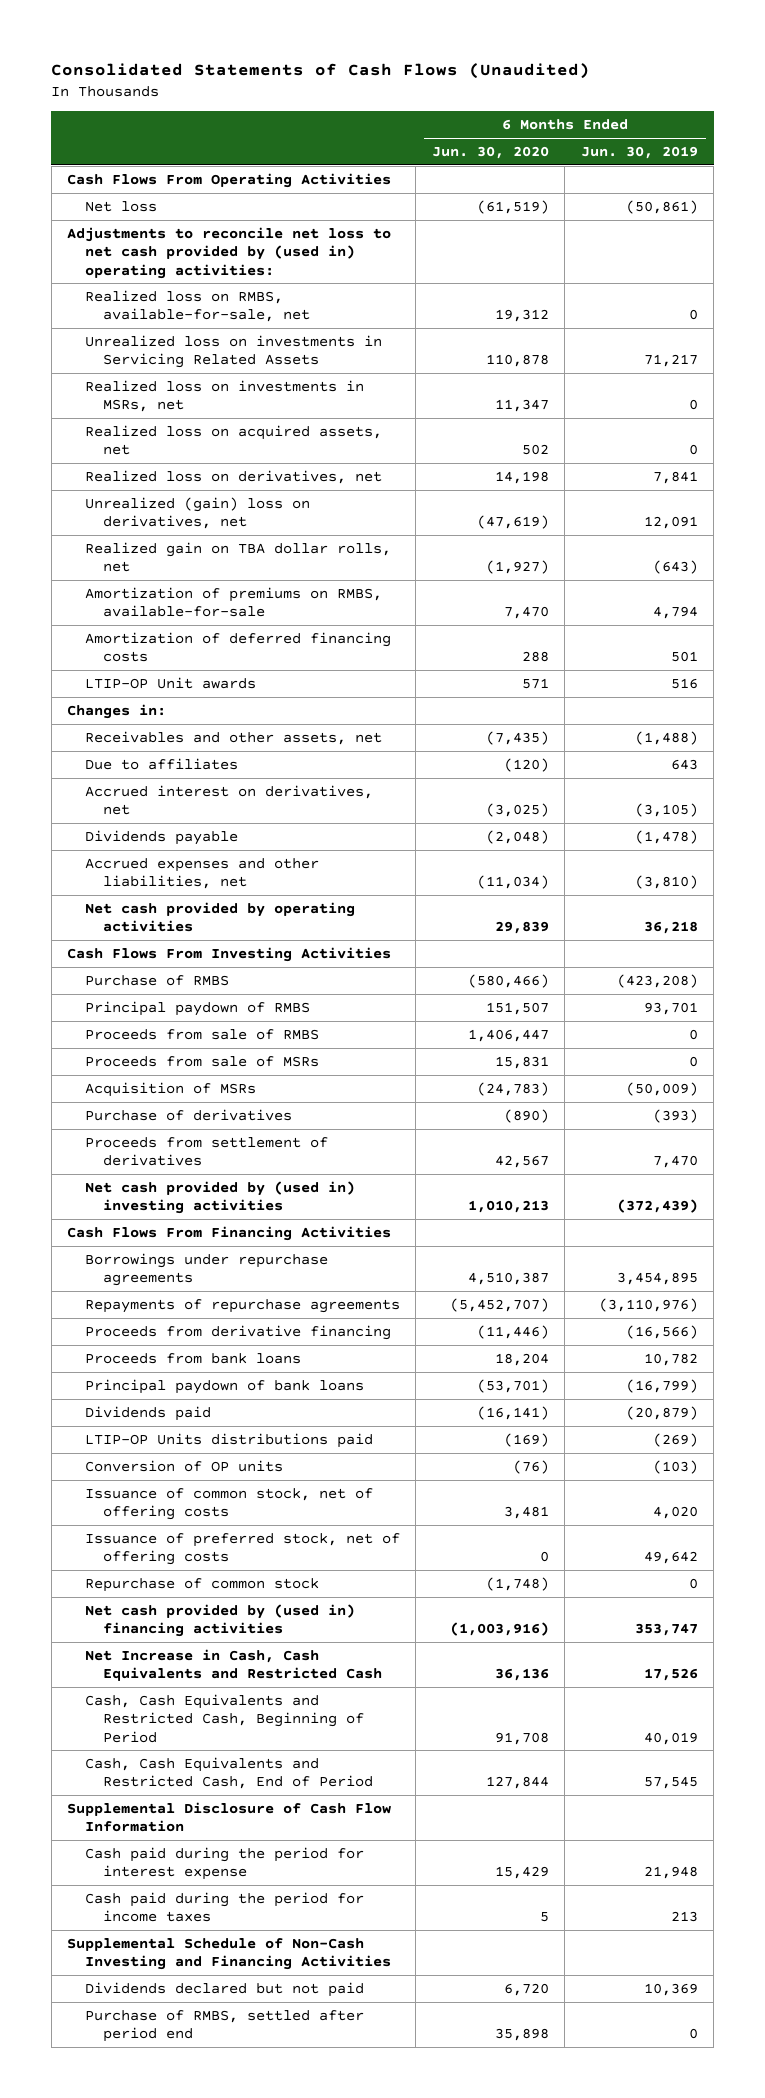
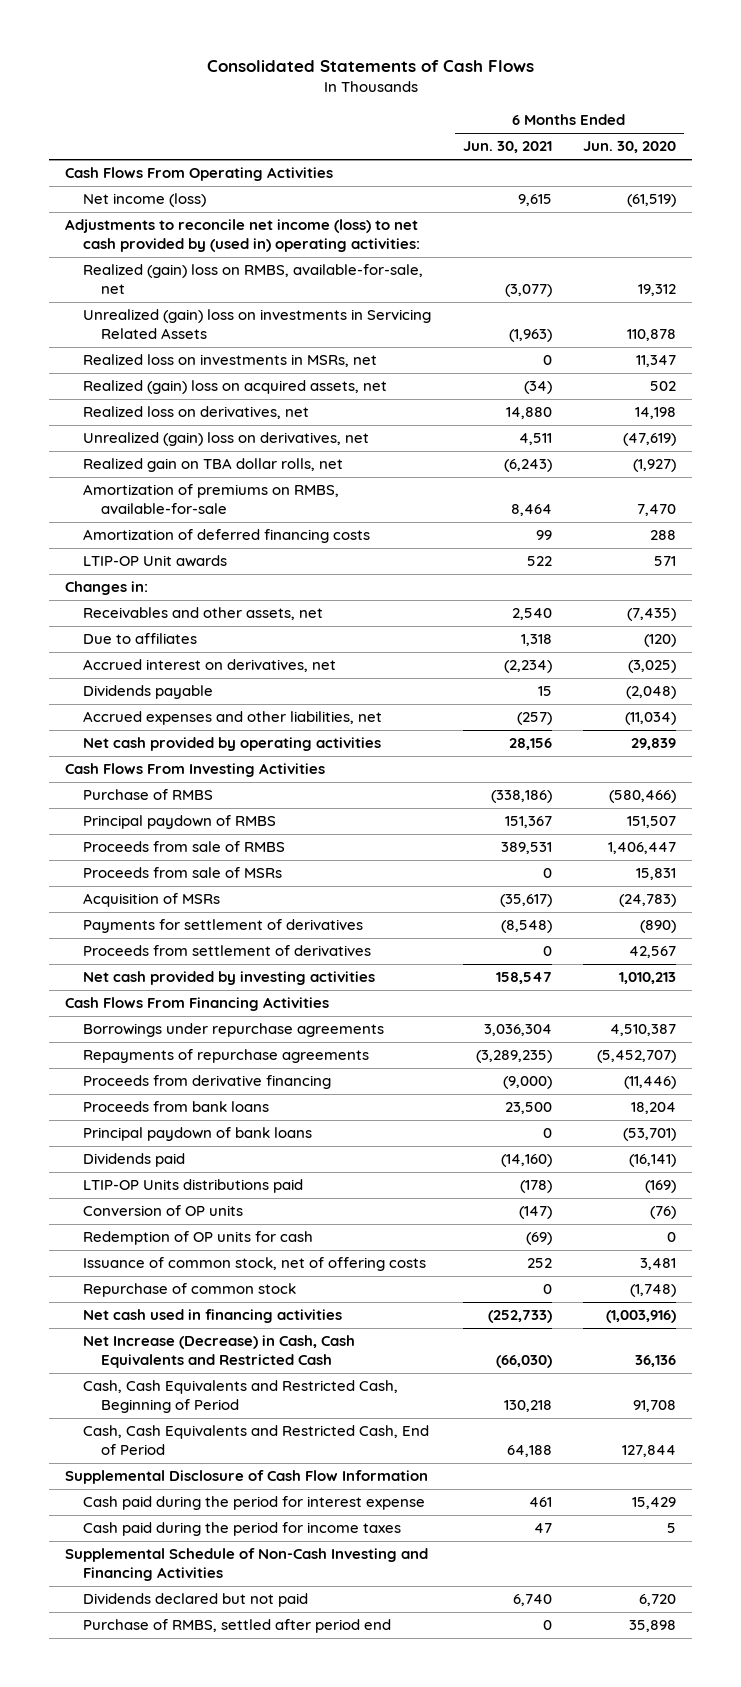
- Consolidated Statements of Cash Flows (Unaudited)
+ Consolidated Statements of Cash Flows
- | 6 Months Ended Jun. 30, 2020 | 6 Months Ended Jun. 30, 2019
+ | 6 Months Ended Jun. 30, 2021 | 6 Months Ended Jun. 30, 2020
- Net loss | (61,519) | (50,861)
- Adjustments to reconcile net loss to net cash provided by (used in) operating activities:
- Realized loss on RMBS, available-for-sale, net | 19,312 | 0
- Unrealized loss on investments in Servicing Related Assets | 110,878 | 71,217
+ Net income (loss) | 9,615 | (61,519)
+ Adjustments to reconcile net income (loss) to net cash provided by (used in) operating activities:
+ Realized (gain) loss on RMBS, available-for-sale, net | (3,077) | 19,312
+ Unrealized (gain) loss on investments in Servicing Related Assets | (1,963) | 110,878
- Realized loss on acquired assets, net | 502 | 0
+ Realized (gain) loss on acquired assets, net | (34) | 502
- Purchase of derivatives | (890) | (393)
+ Payments for settlement of derivatives | (8,548) | (890)
- Net cash provided by (used in) investing activities | 1,010,213 | (372,439)
+ Net cash provided by investing activities | 158,547 | 1,010,213
+ Redemption of OP units for cash | (69) | 0
- Issuance of preferred stock, net of offering costs | 0 | 49,642
- Net cash provided by (used in) financing activities | (1,003,916) | 353,747
- Net Increase in Cash, Cash Equivalents and Restricted Cash | 36,136 | 17,526
+ Net cash used in financing activities | (252,733) | (1,003,916)
+ Net Increase (Decrease) in Cash, Cash Equivalents and Restricted Cash | (66,030) | 36,136

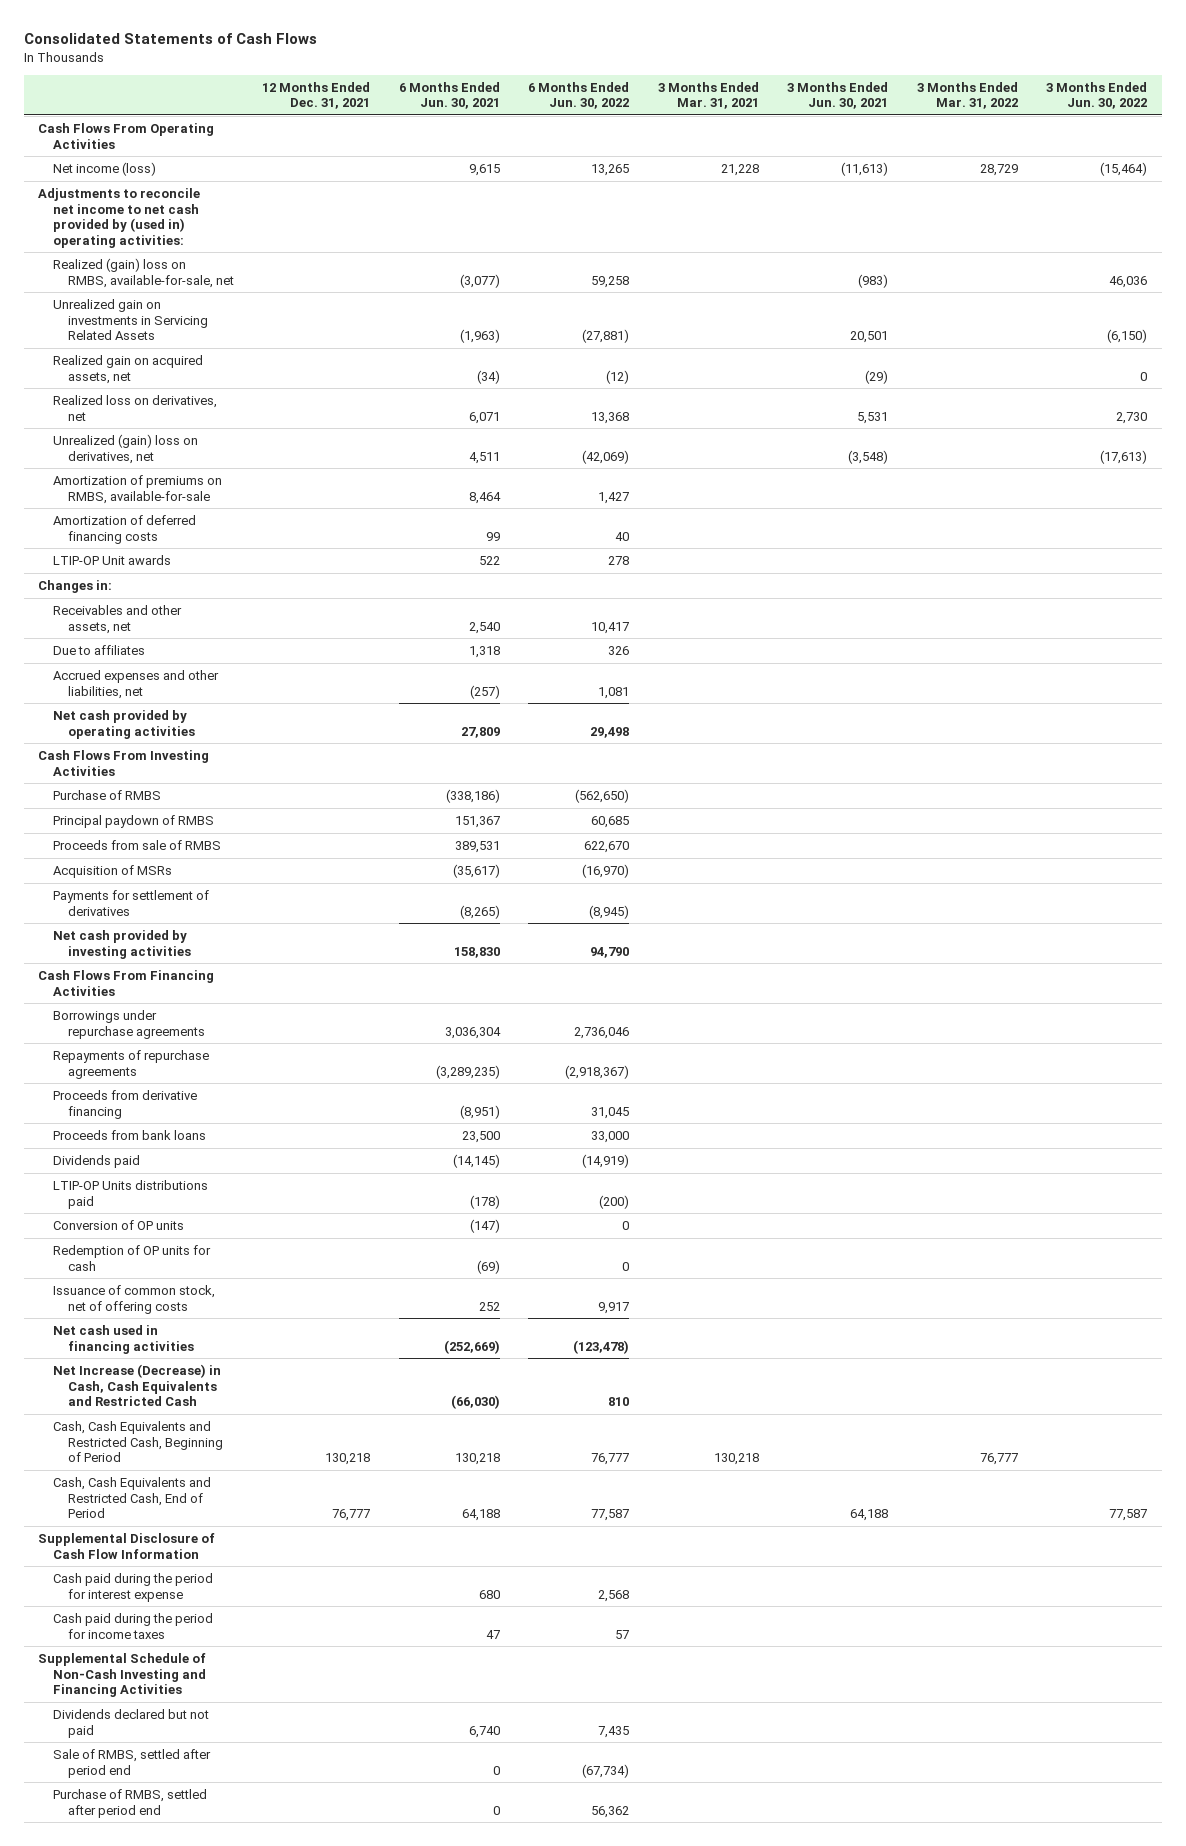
- | 6 Months Ended Jun. 30, 2021 | 6 Months Ended Jun. 30, 2020
+ | 12 Months Ended Dec. 31, 2021 | 6 Months Ended Jun. 30, 2021 | 6 Months Ended Jun. 30, 2022 | 3 Months Ended Mar. 31, 2021 | 3 Months Ended Jun. 30, 2021 | 3 Months Ended Mar. 31, 2022 | 3 Months Ended Jun. 30, 2022
- Adjustments to reconcile net income (loss) to net cash provided by (used in) operating activities:
+ Adjustments to reconcile net income to net cash provided by (used in) operating activities:
- Unrealized (gain) loss on investments in Servicing Related Assets | (1,963) | 110,878
- Realized loss on investments in MSRs, net | 0 | 11,347
- Realized (gain) loss on acquired assets, net | (34) | 502
- Realized loss on derivatives, net | 14,880 | 14,198
+ Unrealized gain on investments in Servicing Related Assets | | (1,963) | (27,881) | | 20,501 | | (6,150)
+ Realized gain on acquired assets, net | | (34) | (12) | | (29) | | 0
+ Realized loss on derivatives, net | | 6,071 | 13,368 | | 5,531 | | 2,730
- Realized gain on TBA dollar rolls, net | (6,243) | (1,927)
- Accrued interest on derivatives, net | (2,234) | (3,025)
- Dividends payable | 15 | (2,048)
- Net cash provided by operating activities | 28,156 | 29,839
+ Net cash provided by operating activities | | 27,809 | 29,498 | | | |
- Proceeds from sale of MSRs | 0 | 15,831
- Payments for settlement of derivatives | (8,548) | (890)
- Proceeds from settlement of derivatives | 0 | 42,567
- Net cash provided by investing activities | 158,547 | 1,010,213
+ Payments for settlement of derivatives | | (8,265) | (8,945) | | | |
+ Net cash provided by investing activities | | 158,830 | 94,790 | | | |
- Proceeds from derivative financing | (9,000) | (11,446)
+ Proceeds from derivative financing | | (8,951) | 31,045 | | | |
- Principal paydown of bank loans | 0 | (53,701)
- Dividends paid | (14,160) | (16,141)
+ Dividends paid | | (14,145) | (14,919) | | | |
- Repurchase of common stock | 0 | (1,748)
- Net cash used in financing activities | (252,733) | (1,003,916)
+ Net cash used in financing activities | | (252,669) | (123,478) | | | |
- Cash paid during the period for interest expense | 461 | 15,429
+ Cash paid during the period for interest expense | | 680 | 2,568 | | | |
+ Sale of RMBS, settled after period end | | 0 | (67,734) | | | |

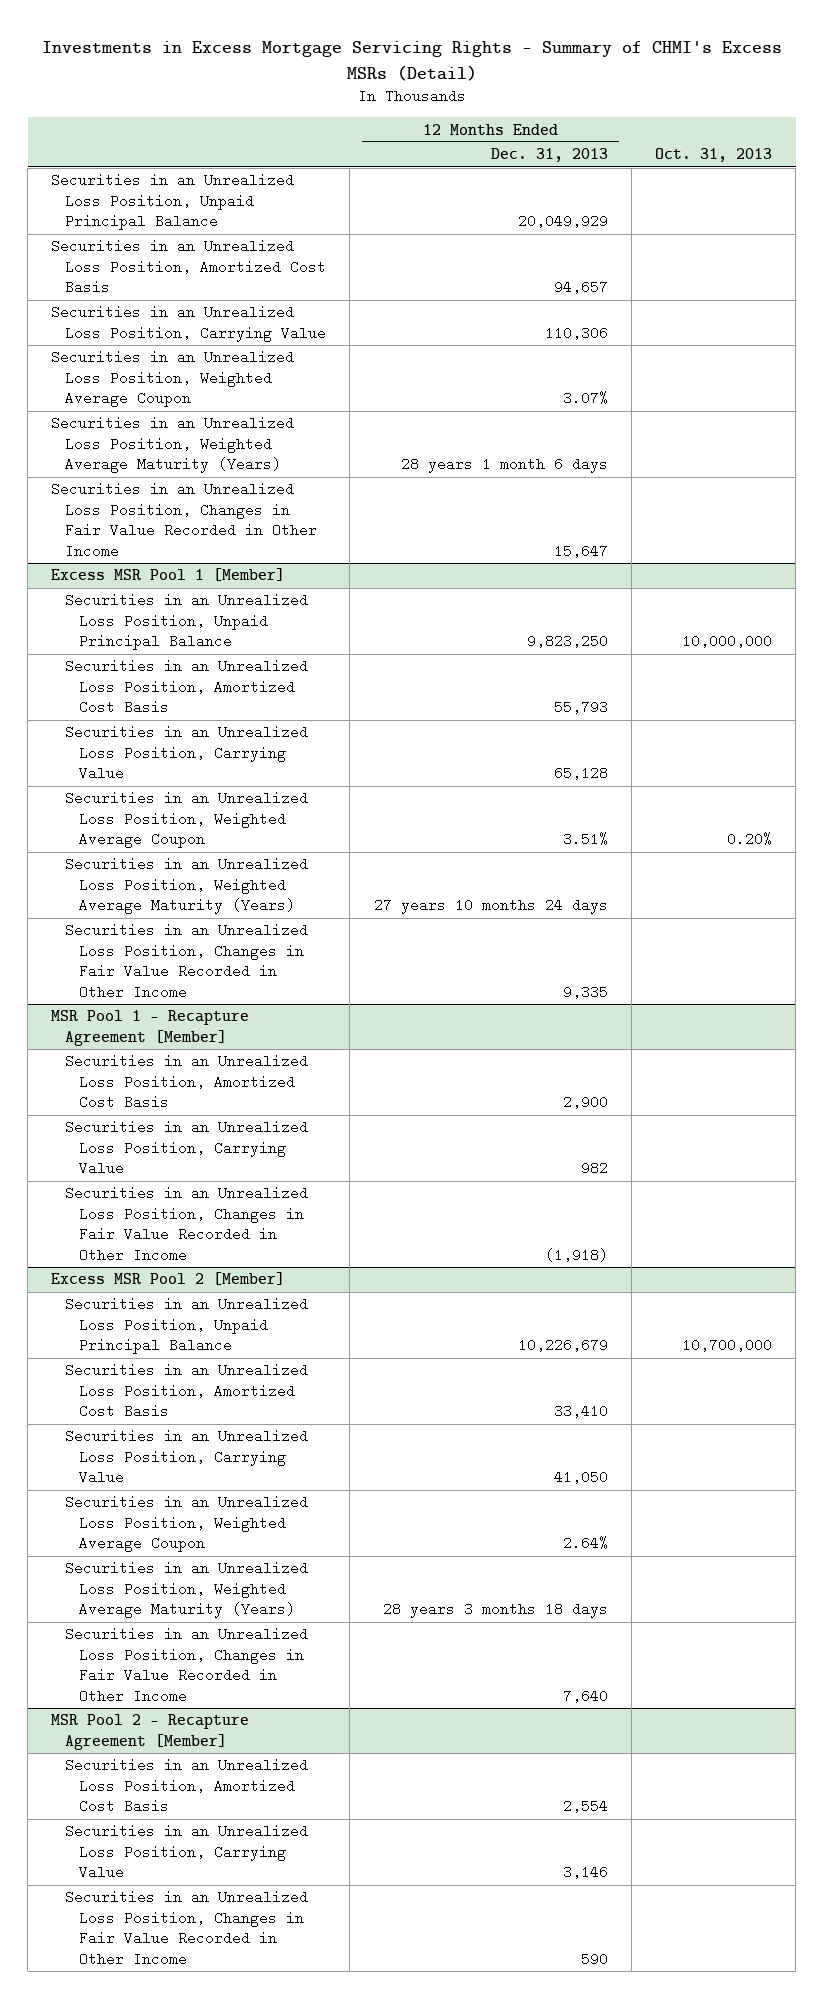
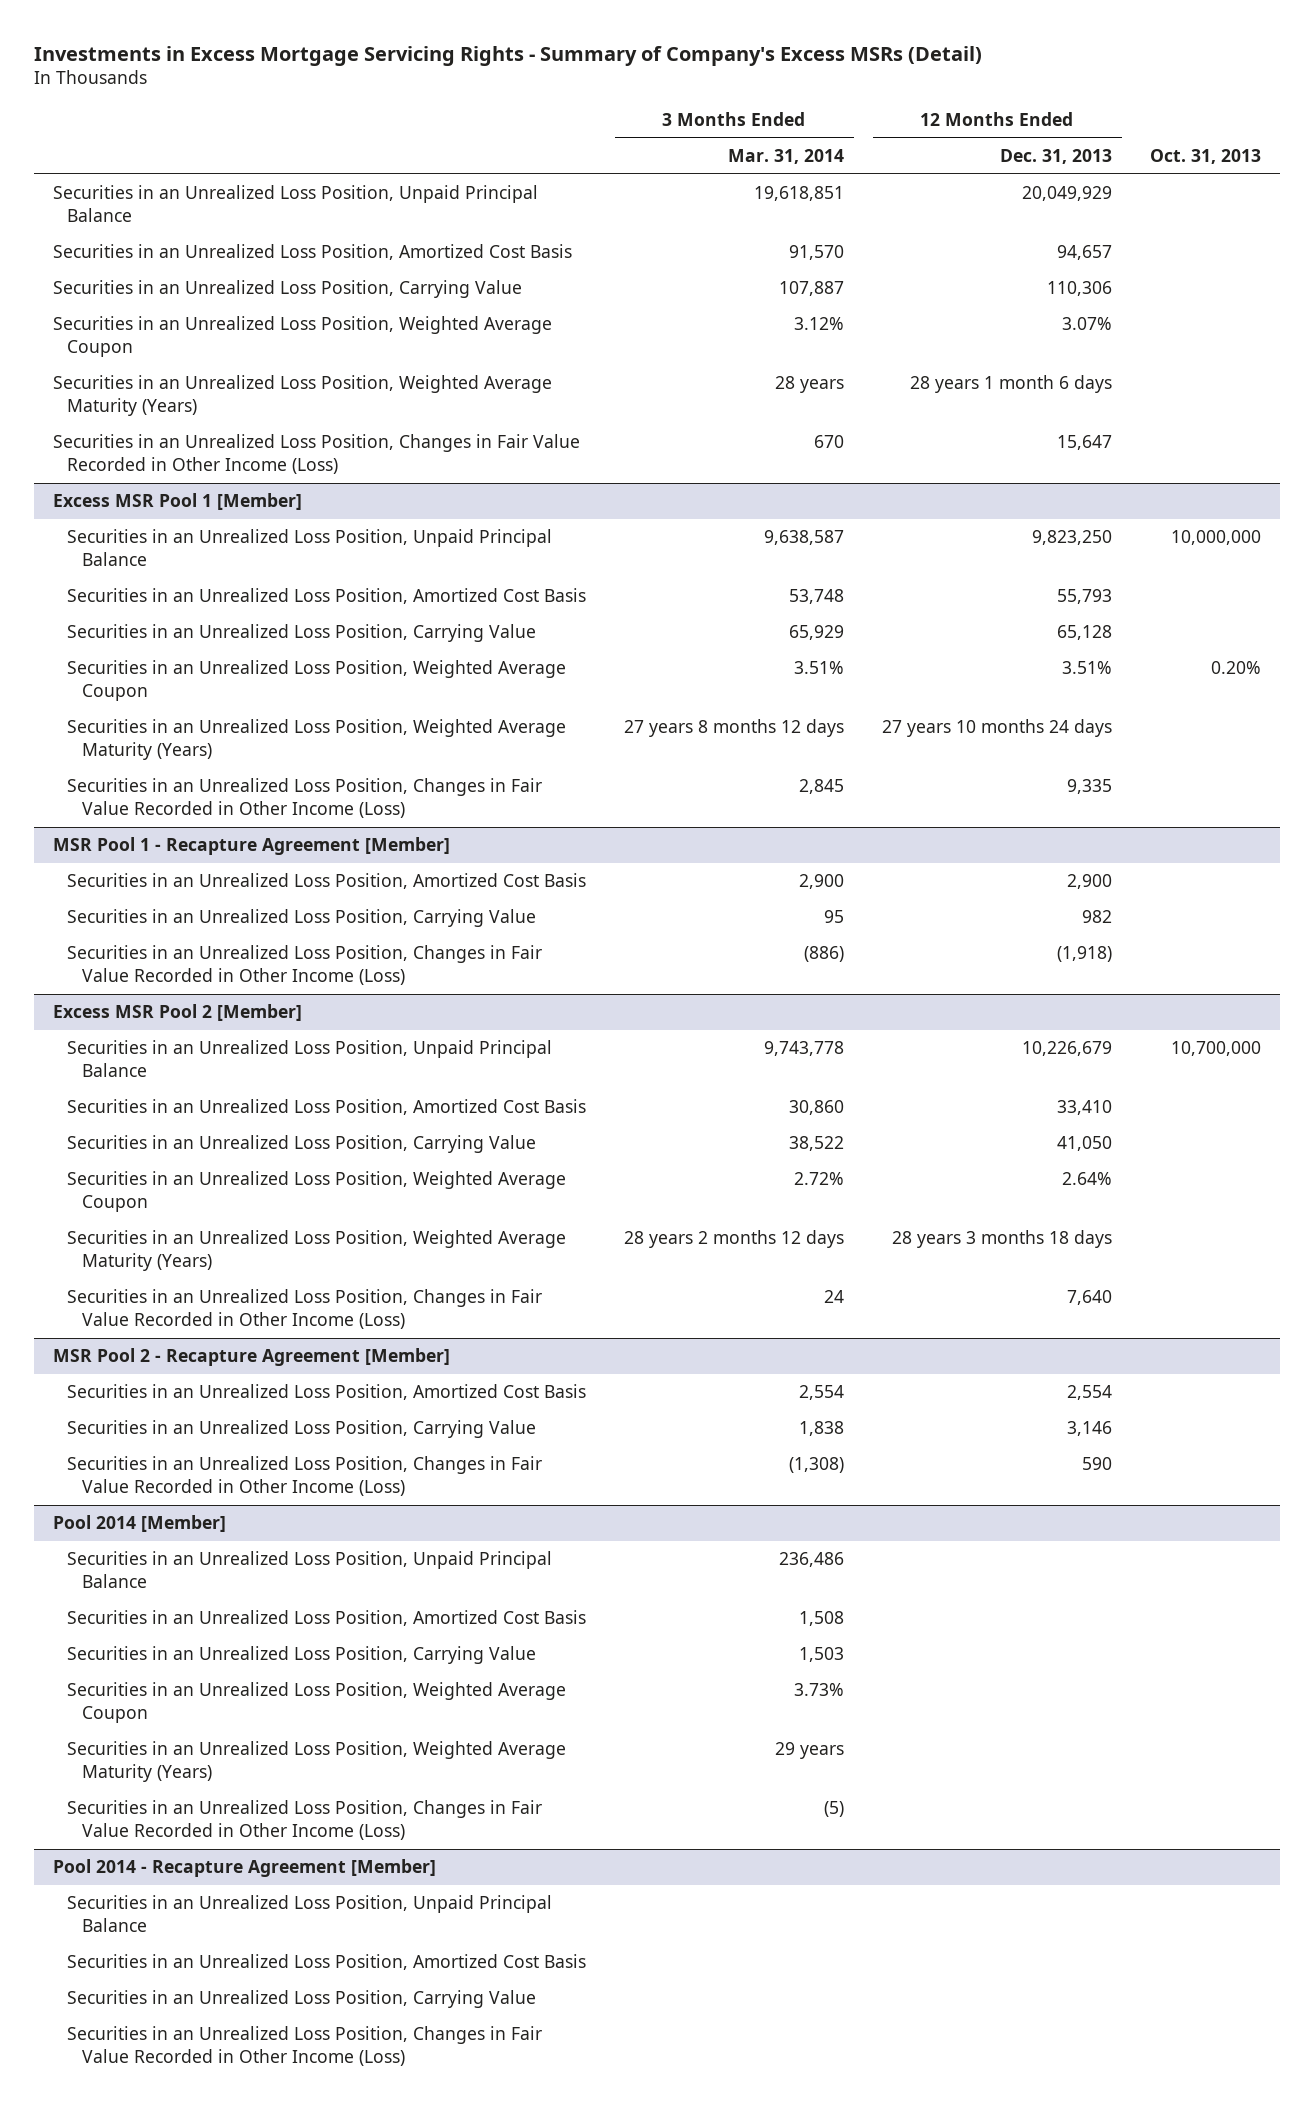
- Investments in Excess Mortgage Servicing Rights - Summary of CHMI's Excess MSRs (Detail)
+ Investments in Excess Mortgage Servicing Rights - Summary of Company's Excess MSRs (Detail)
- | 12 Months Ended Dec. 31, 2013 | Oct. 31, 2013
+ | 3 Months Ended Mar. 31, 2014 | 12 Months Ended Dec. 31, 2013 | Oct. 31, 2013
- Securities in an Unrealized Loss Position, Changes in Fair Value Recorded in Other Income | 15,647 |
+ Securities in an Unrealized Loss Position, Changes in Fair Value Recorded in Other Income (Loss) | 670 | 15,647 |
@ Excess MSR Pool 1 [Member]
- Securities in an Unrealized Loss Position, Changes in Fair Value Recorded in Other Income | 9,335 |
+ Securities in an Unrealized Loss Position, Changes in Fair Value Recorded in Other Income (Loss) | 2,845 | 9,335 |
@ MSR Pool 1 - Recapture Agreement [Member]
- Securities in an Unrealized Loss Position, Changes in Fair Value Recorded in Other Income | (1,918) |
+ Securities in an Unrealized Loss Position, Changes in Fair Value Recorded in Other Income (Loss) | (886) | (1,918) |
@ Excess MSR Pool 2 [Member]
- Securities in an Unrealized Loss Position, Changes in Fair Value Recorded in Other Income | 7,640 |
+ Securities in an Unrealized Loss Position, Changes in Fair Value Recorded in Other Income (Loss) | 24 | 7,640 |
@ MSR Pool 2 - Recapture Agreement [Member]
- Securities in an Unrealized Loss Position, Changes in Fair Value Recorded in Other Income | 590 |
+ Securities in an Unrealized Loss Position, Changes in Fair Value Recorded in Other Income (Loss) | (1,308) | 590 |
+ Pool 2014 [Member]
+ Securities in an Unrealized Loss Position, Unpaid Principal Balance | 236,486 | |
+ Securities in an Unrealized Loss Position, Amortized Cost Basis | 1,508 | |
+ Securities in an Unrealized Loss Position, Carrying Value | 1,503 | |
+ Securities in an Unrealized Loss Position, Weighted Average Coupon | 3.73% | |
+ Securities in an Unrealized Loss Position, Weighted Average Maturity (Years) | 29 years | |
+ Securities in an Unrealized Loss Position, Changes in Fair Value Recorded in Other Income (Loss) | (5) | |
+ Pool 2014 - Recapture Agreement [Member]
+ Securities in an Unrealized Loss Position, Unpaid Principal Balance
+ Securities in an Unrealized Loss Position, Amortized Cost Basis
+ Securities in an Unrealized Loss Position, Carrying Value
+ Securities in an Unrealized Loss Position, Changes in Fair Value Recorded in Other Income (Loss)

